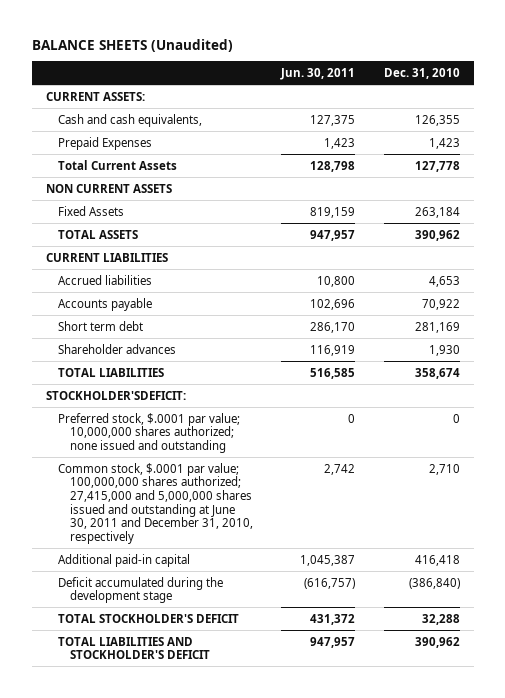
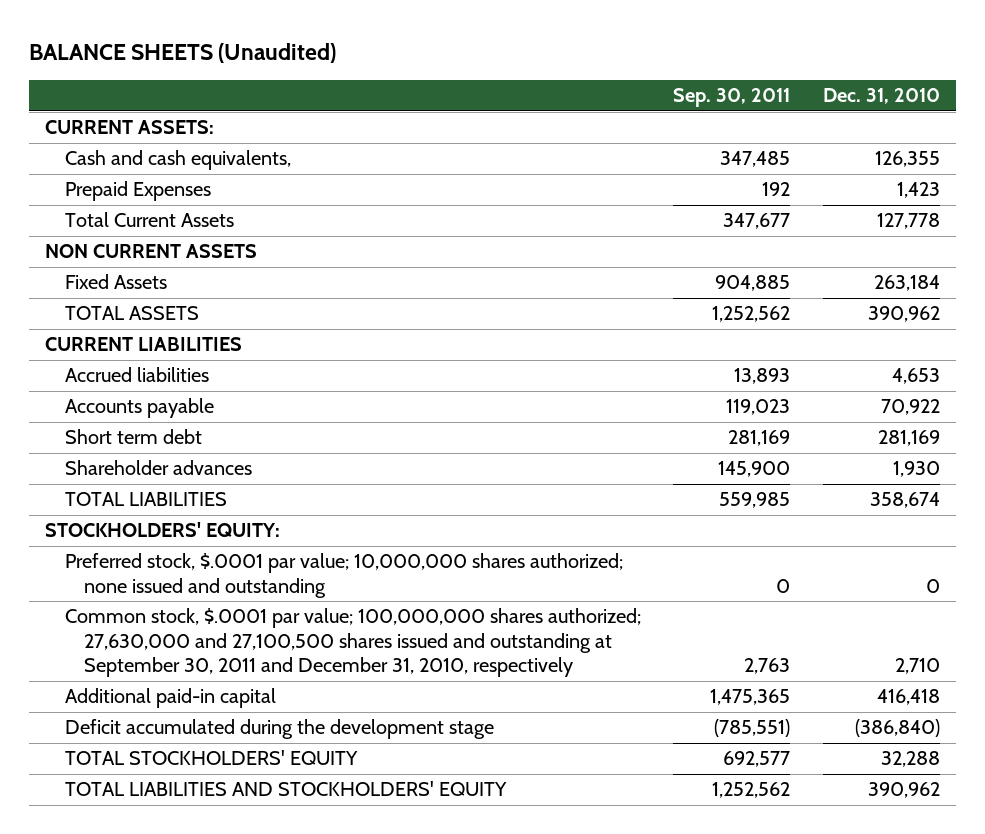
- | Jun. 30, 2011 | Dec. 31, 2010
+ | Sep. 30, 2011 | Dec. 31, 2010
- STOCKHOLDER'SDEFICIT:
+ STOCKHOLDERS' EQUITY:
- Common stock, $.0001 par value; 100,000,000 shares authorized; 27,415,000 and 5,000,000 shares issued and outstanding at June 30, 2011 and December 31, 2010, respectively | 2,742 | 2,710
+ Common stock, $.0001 par value; 100,000,000 shares authorized; 27,630,000 and 27,100,500 shares issued and outstanding at September 30, 2011 and December 31, 2010, respectively | 2,763 | 2,710
- TOTAL STOCKHOLDER'S DEFICIT | 431,372 | 32,288
- TOTAL LIABILITIES AND STOCKHOLDER'S DEFICIT | 947,957 | 390,962
+ TOTAL STOCKHOLDERS' EQUITY | 692,577 | 32,288
+ TOTAL LIABILITIES AND STOCKHOLDERS' EQUITY | 1,252,562 | 390,962

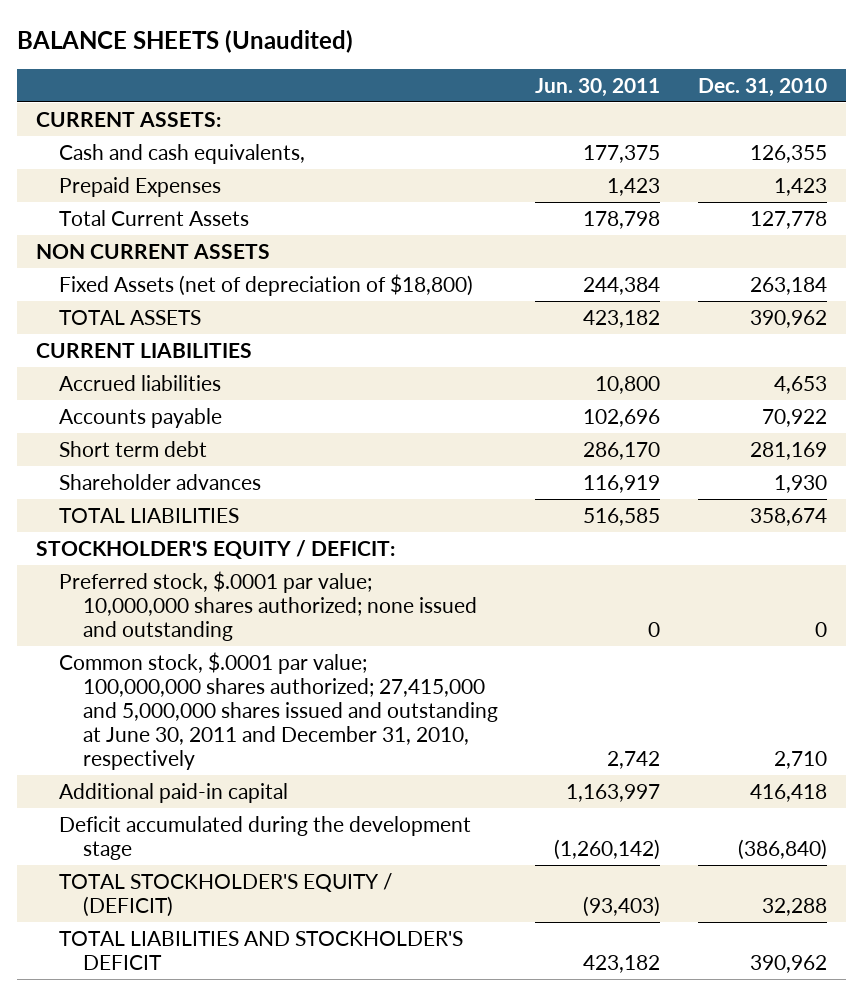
- | Sep. 30, 2011 | Dec. 31, 2010
+ | Jun. 30, 2011 | Dec. 31, 2010
- Fixed Assets | 904,885 | 263,184
+ Fixed Assets (net of depreciation of $18,800) | 244,384 | 263,184
- STOCKHOLDERS' EQUITY:
+ STOCKHOLDER'S EQUITY / DEFICIT:
- Common stock, $.0001 par value; 100,000,000 shares authorized; 27,630,000 and 27,100,500 shares issued and outstanding at September 30, 2011 and December 31, 2010, respectively | 2,763 | 2,710
+ Common stock, $.0001 par value; 100,000,000 shares authorized; 27,415,000 and 5,000,000 shares issued and outstanding at June 30, 2011 and December 31, 2010, respectively | 2,742 | 2,710
- TOTAL STOCKHOLDERS' EQUITY | 692,577 | 32,288
- TOTAL LIABILITIES AND STOCKHOLDERS' EQUITY | 1,252,562 | 390,962
+ TOTAL STOCKHOLDER'S EQUITY / (DEFICIT) | (93,403) | 32,288
+ TOTAL LIABILITIES AND STOCKHOLDER'S DEFICIT | 423,182 | 390,962

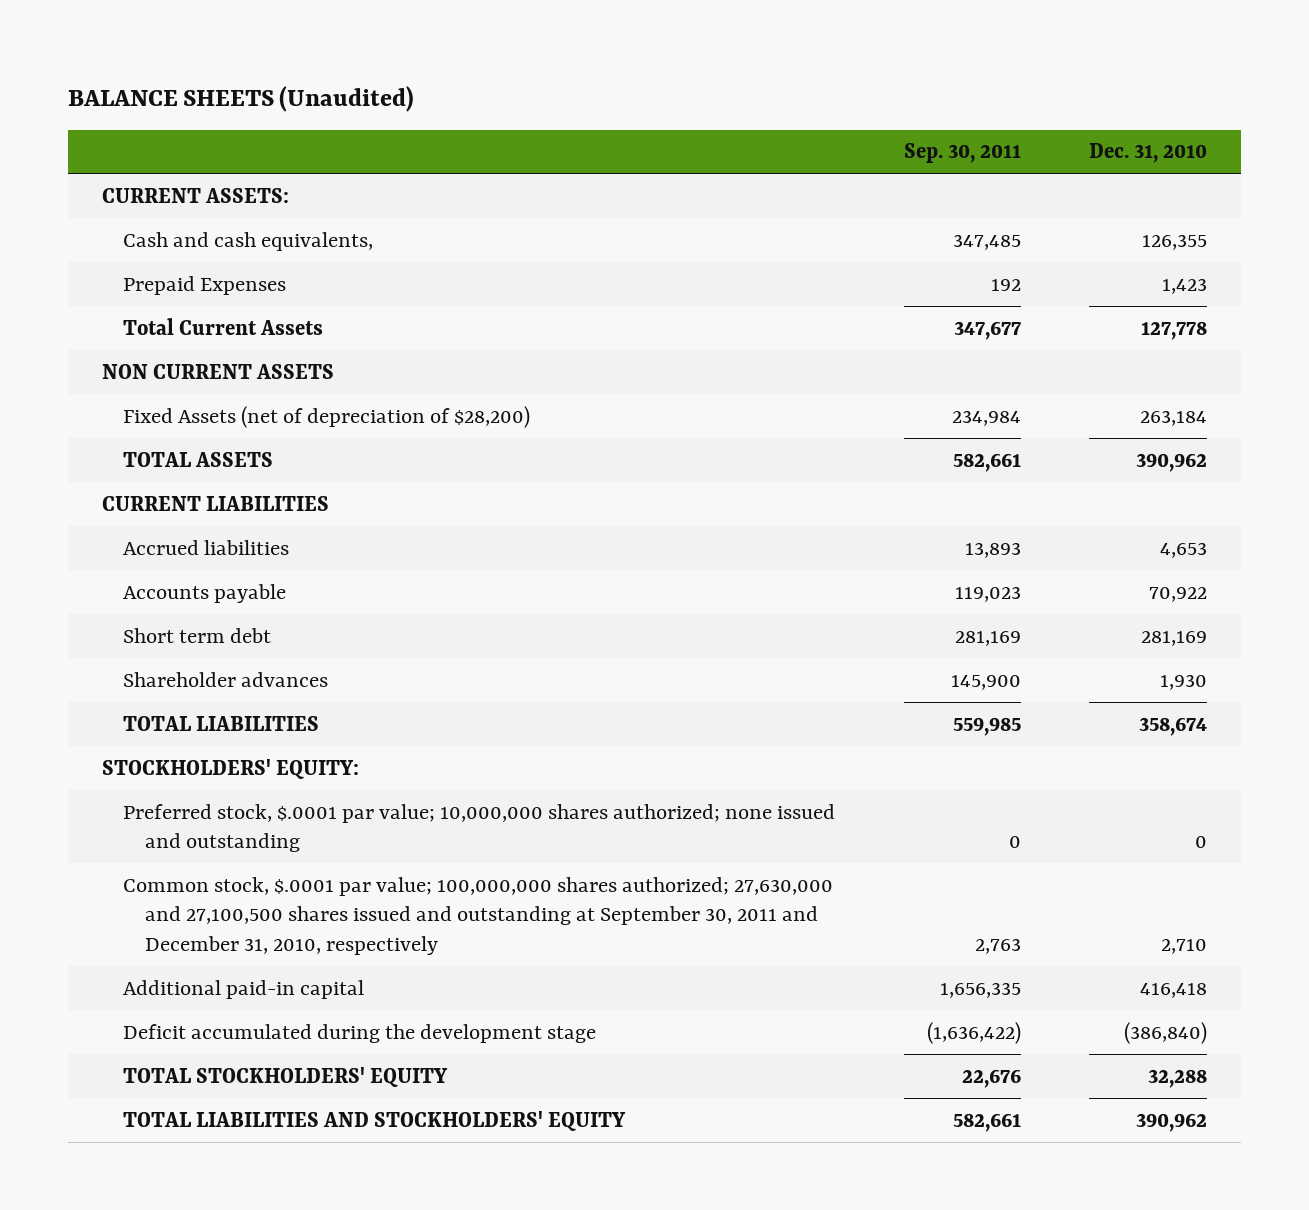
- | Jun. 30, 2011 | Dec. 31, 2010
+ | Sep. 30, 2011 | Dec. 31, 2010
- Fixed Assets (net of depreciation of $18,800) | 244,384 | 263,184
+ Fixed Assets (net of depreciation of $28,200) | 234,984 | 263,184
- STOCKHOLDER'S EQUITY / DEFICIT:
+ STOCKHOLDERS' EQUITY:
- Common stock, $.0001 par value; 100,000,000 shares authorized; 27,415,000 and 5,000,000 shares issued and outstanding at June 30, 2011 and December 31, 2010, respectively | 2,742 | 2,710
+ Common stock, $.0001 par value; 100,000,000 shares authorized; 27,630,000 and 27,100,500 shares issued and outstanding at September 30, 2011 and December 31, 2010, respectively | 2,763 | 2,710
- TOTAL STOCKHOLDER'S EQUITY / (DEFICIT) | (93,403) | 32,288
- TOTAL LIABILITIES AND STOCKHOLDER'S DEFICIT | 423,182 | 390,962
+ TOTAL STOCKHOLDERS' EQUITY | 22,676 | 32,288
+ TOTAL LIABILITIES AND STOCKHOLDERS' EQUITY | 582,661 | 390,962

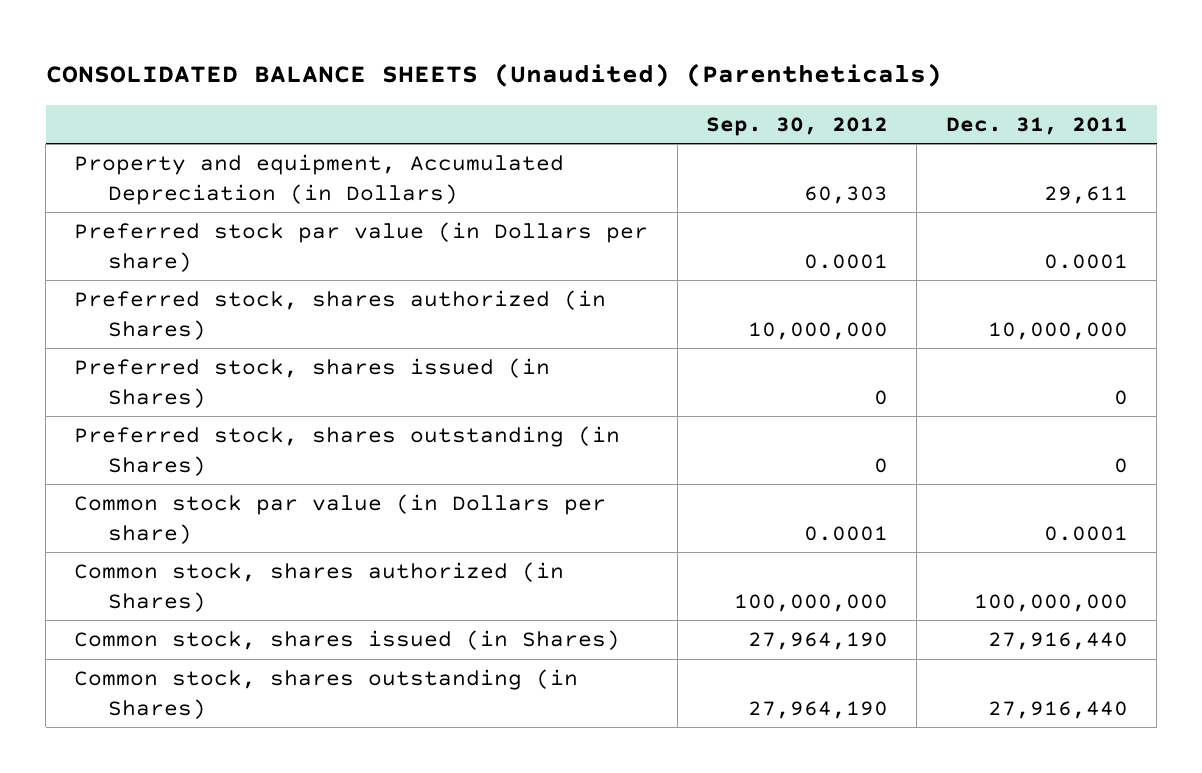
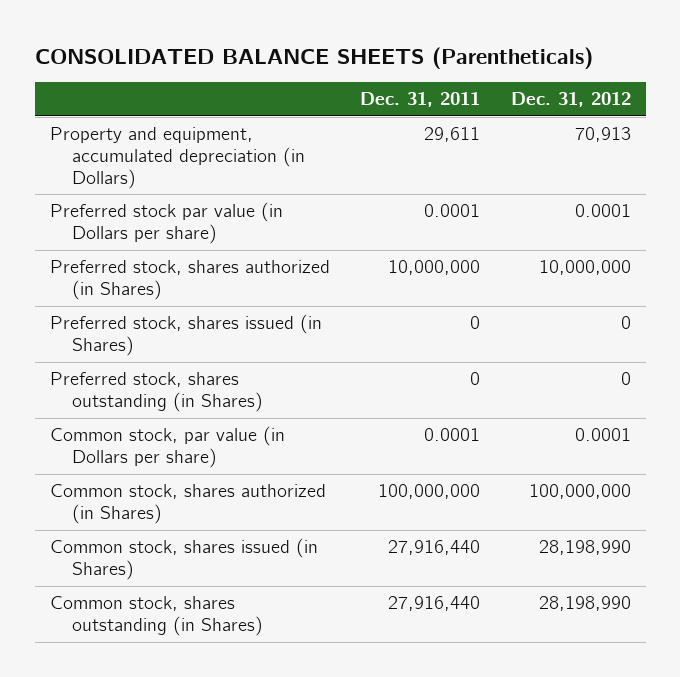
- CONSOLIDATED BALANCE SHEETS (Unaudited) (Parentheticals)
+ CONSOLIDATED BALANCE SHEETS (Parentheticals)
- | Sep. 30, 2012 | Dec. 31, 2011
+ | Dec. 31, 2011 | Dec. 31, 2012
- Property and equipment, Accumulated Depreciation (in Dollars) | 60,303 | 29,611
+ Property and equipment, accumulated depreciation (in Dollars) | 29,611 | 70,913
- Common stock par value (in Dollars per share) | 0.0001 | 0.0001
+ Common stock, par value (in Dollars per share) | 0.0001 | 0.0001

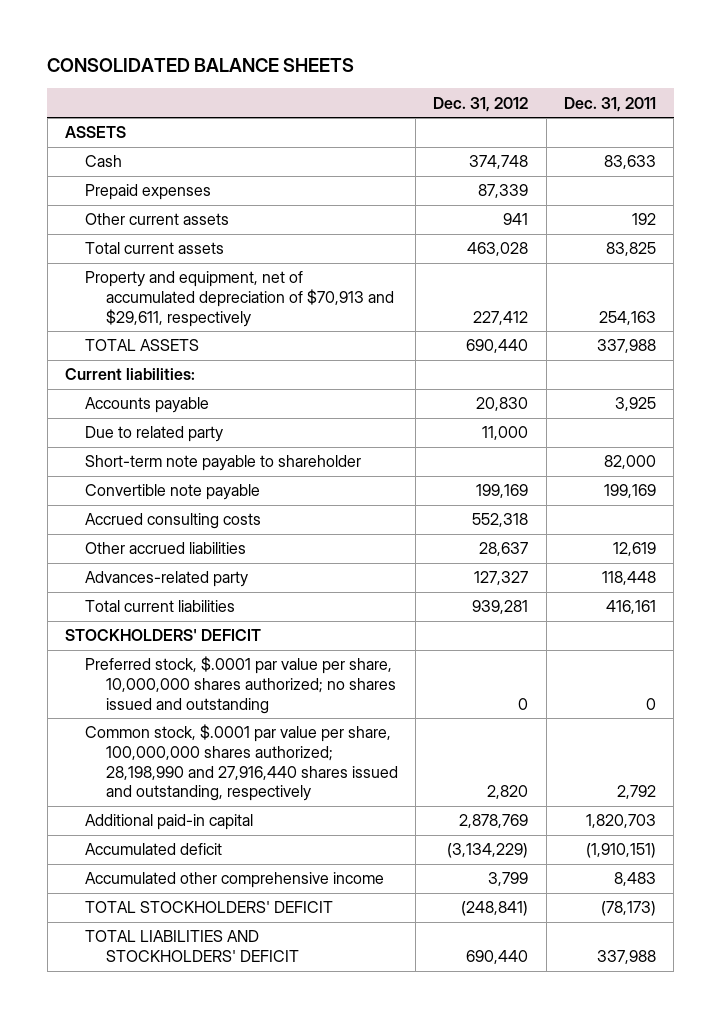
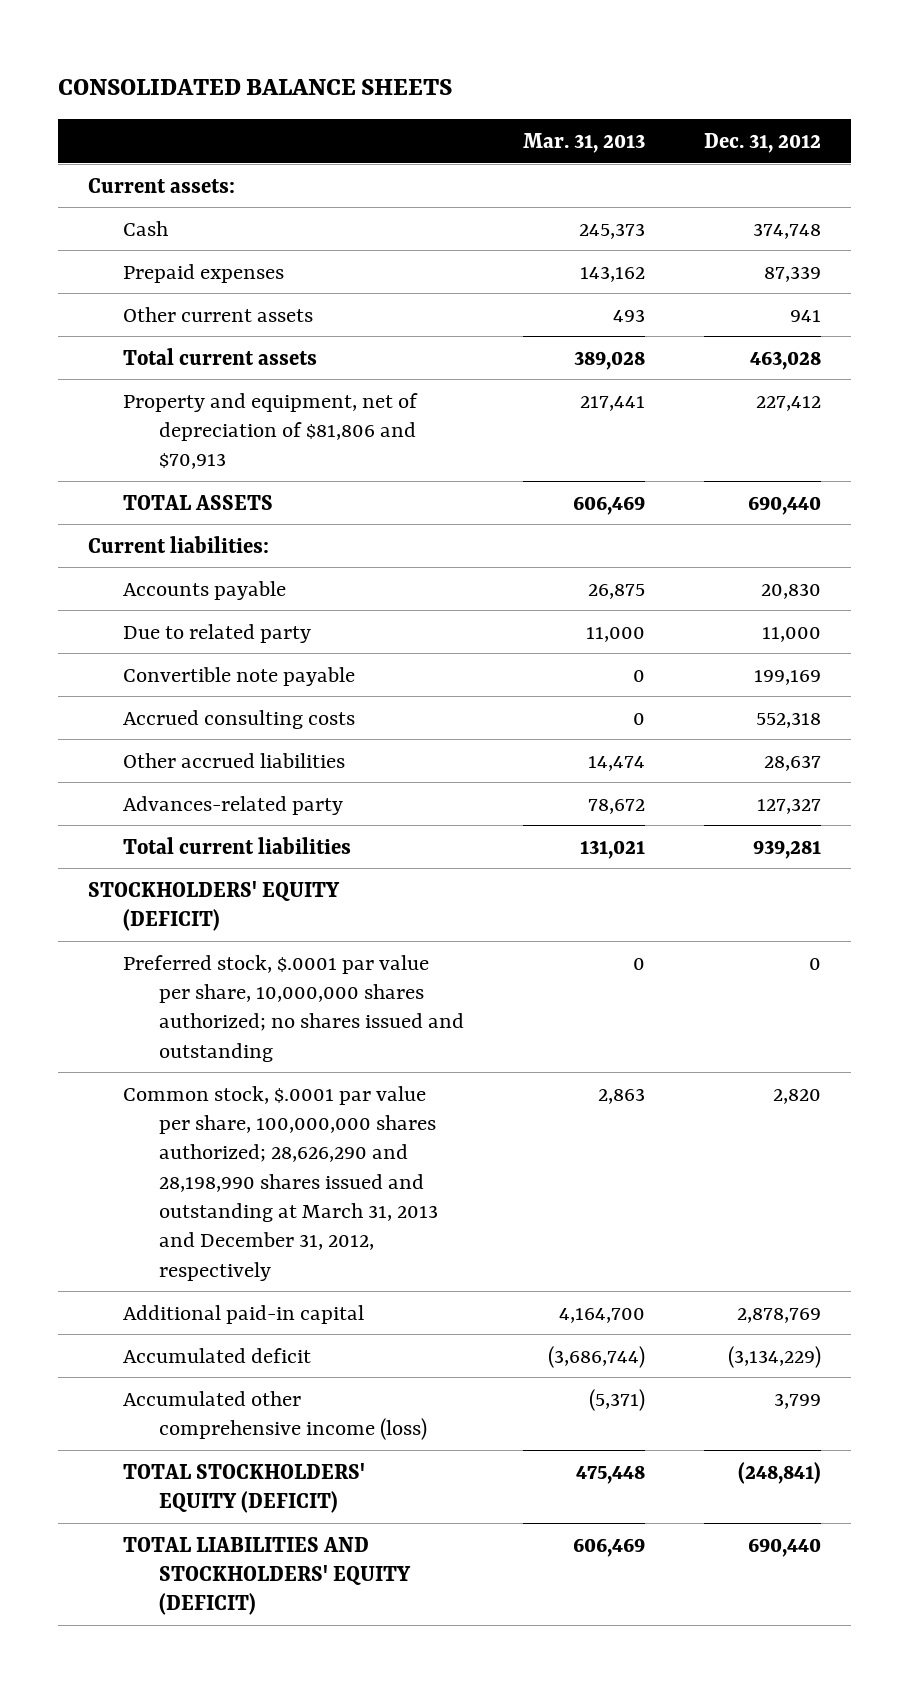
- | Dec. 31, 2012 | Dec. 31, 2011
+ | Mar. 31, 2013 | Dec. 31, 2012
- ASSETS
+ Current assets:
- Property and equipment, net of accumulated depreciation of $70,913 and $29,611, respectively | 227,412 | 254,163
+ Property and equipment, net of depreciation of $81,806 and $70,913 | 217,441 | 227,412
- Short-term note payable to shareholder | | 82,000
- STOCKHOLDERS' DEFICIT
+ STOCKHOLDERS' EQUITY (DEFICIT)
- Common stock, $.0001 par value per share, 100,000,000 shares authorized; 28,198,990 and 27,916,440 shares issued and outstanding, respectively | 2,820 | 2,792
+ Common stock, $.0001 par value per share, 100,000,000 shares authorized; 28,626,290 and 28,198,990 shares issued and outstanding at March 31, 2013 and December 31, 2012, respectively | 2,863 | 2,820
- Accumulated other comprehensive income | 3,799 | 8,483
- TOTAL STOCKHOLDERS' DEFICIT | (248,841) | (78,173)
- TOTAL LIABILITIES AND STOCKHOLDERS' DEFICIT | 690,440 | 337,988
+ Accumulated other comprehensive income (loss) | (5,371) | 3,799
+ TOTAL STOCKHOLDERS' EQUITY (DEFICIT) | 475,448 | (248,841)
+ TOTAL LIABILITIES AND STOCKHOLDERS' EQUITY (DEFICIT) | 606,469 | 690,440

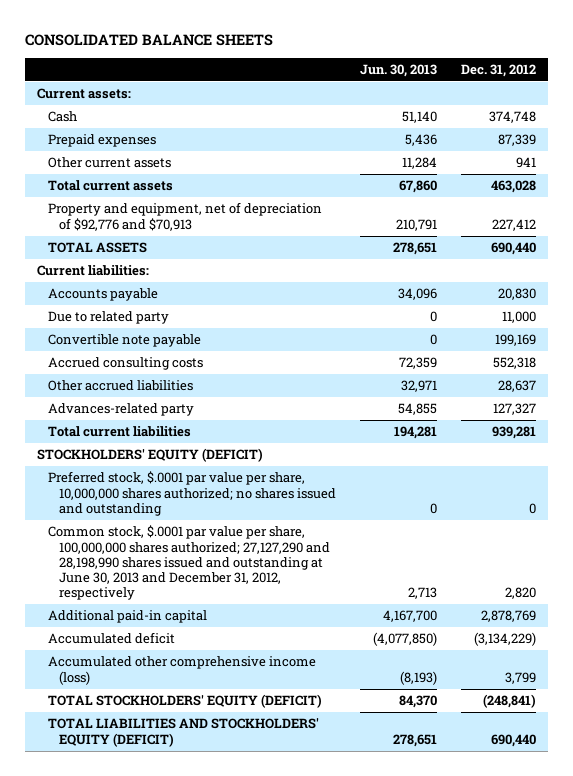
- | Mar. 31, 2013 | Dec. 31, 2012
+ | Jun. 30, 2013 | Dec. 31, 2012
- Property and equipment, net of depreciation of $81,806 and $70,913 | 217,441 | 227,412
+ Property and equipment, net of depreciation of $92,776 and $70,913 | 210,791 | 227,412
- Common stock, $.0001 par value per share, 100,000,000 shares authorized; 28,626,290 and 28,198,990 shares issued and outstanding at March 31, 2013 and December 31, 2012, respectively | 2,863 | 2,820
+ Common stock, $.0001 par value per share, 100,000,000 shares authorized; 27,127,290 and 28,198,990 shares issued and outstanding at June 30, 2013 and December 31, 2012, respectively | 2,713 | 2,820

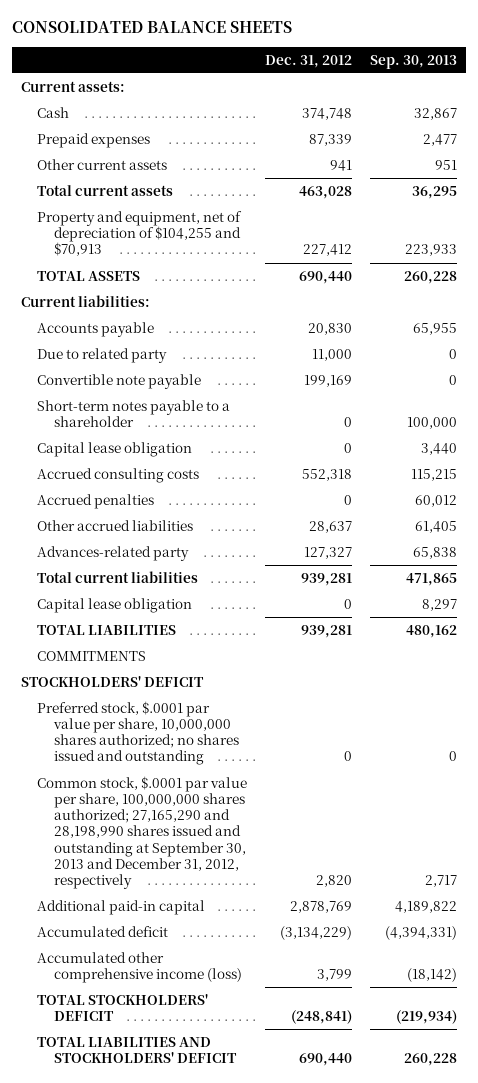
- | Jun. 30, 2013 | Dec. 31, 2012
+ | Dec. 31, 2012 | Sep. 30, 2013
- Property and equipment, net of depreciation of $92,776 and $70,913 | 210,791 | 227,412
+ Property and equipment, net of depreciation of $104,255 and $70,913 | 227,412 | 223,933
+ Short-term notes payable to a shareholder | 0 | 100,000
+ Capital lease obligation | 0 | 3,440
+ Accrued penalties | 0 | 60,012
- STOCKHOLDERS' EQUITY (DEFICIT)
+ Capital lease obligation | 0 | 8,297
+ TOTAL LIABILITIES | 939,281 | 480,162
+ COMMITMENTS
+ STOCKHOLDERS' DEFICIT
- Common stock, $.0001 par value per share, 100,000,000 shares authorized; 27,127,290 and 28,198,990 shares issued and outstanding at June 30, 2013 and December 31, 2012, respectively | 2,713 | 2,820
+ Common stock, $.0001 par value per share, 100,000,000 shares authorized; 27,165,290 and 28,198,990 shares issued and outstanding at September 30, 2013 and December 31, 2012, respectively | 2,820 | 2,717
- TOTAL STOCKHOLDERS' EQUITY (DEFICIT) | 84,370 | (248,841)
- TOTAL LIABILITIES AND STOCKHOLDERS' EQUITY (DEFICIT) | 278,651 | 690,440
+ TOTAL STOCKHOLDERS' DEFICIT | (248,841) | (219,934)
+ TOTAL LIABILITIES AND STOCKHOLDERS' DEFICIT | 690,440 | 260,228

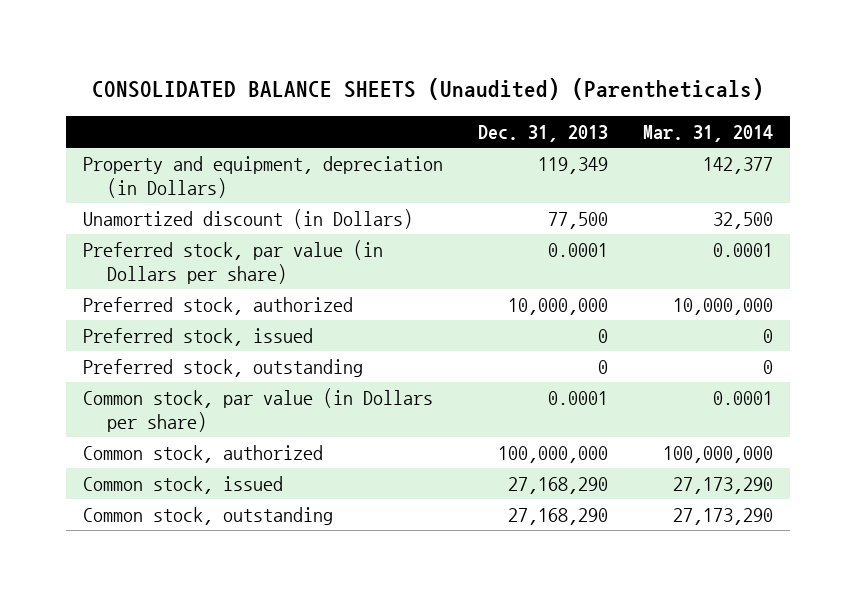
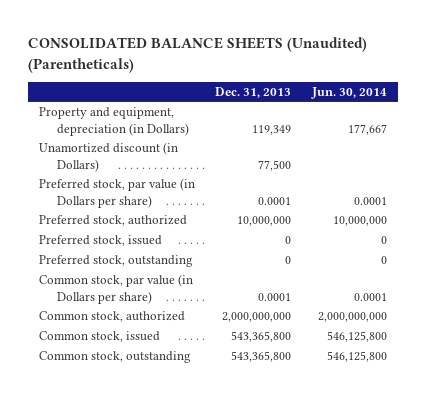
- | Dec. 31, 2013 | Mar. 31, 2014
+ | Dec. 31, 2013 | Jun. 30, 2014
- Common stock, authorized | 100,000,000 | 100,000,000
- Common stock, issued | 27,168,290 | 27,173,290
- Common stock, outstanding | 27,168,290 | 27,173,290
+ Common stock, authorized | 2,000,000,000 | 2,000,000,000
+ Common stock, issued | 543,365,800 | 546,125,800
+ Common stock, outstanding | 543,365,800 | 546,125,800

